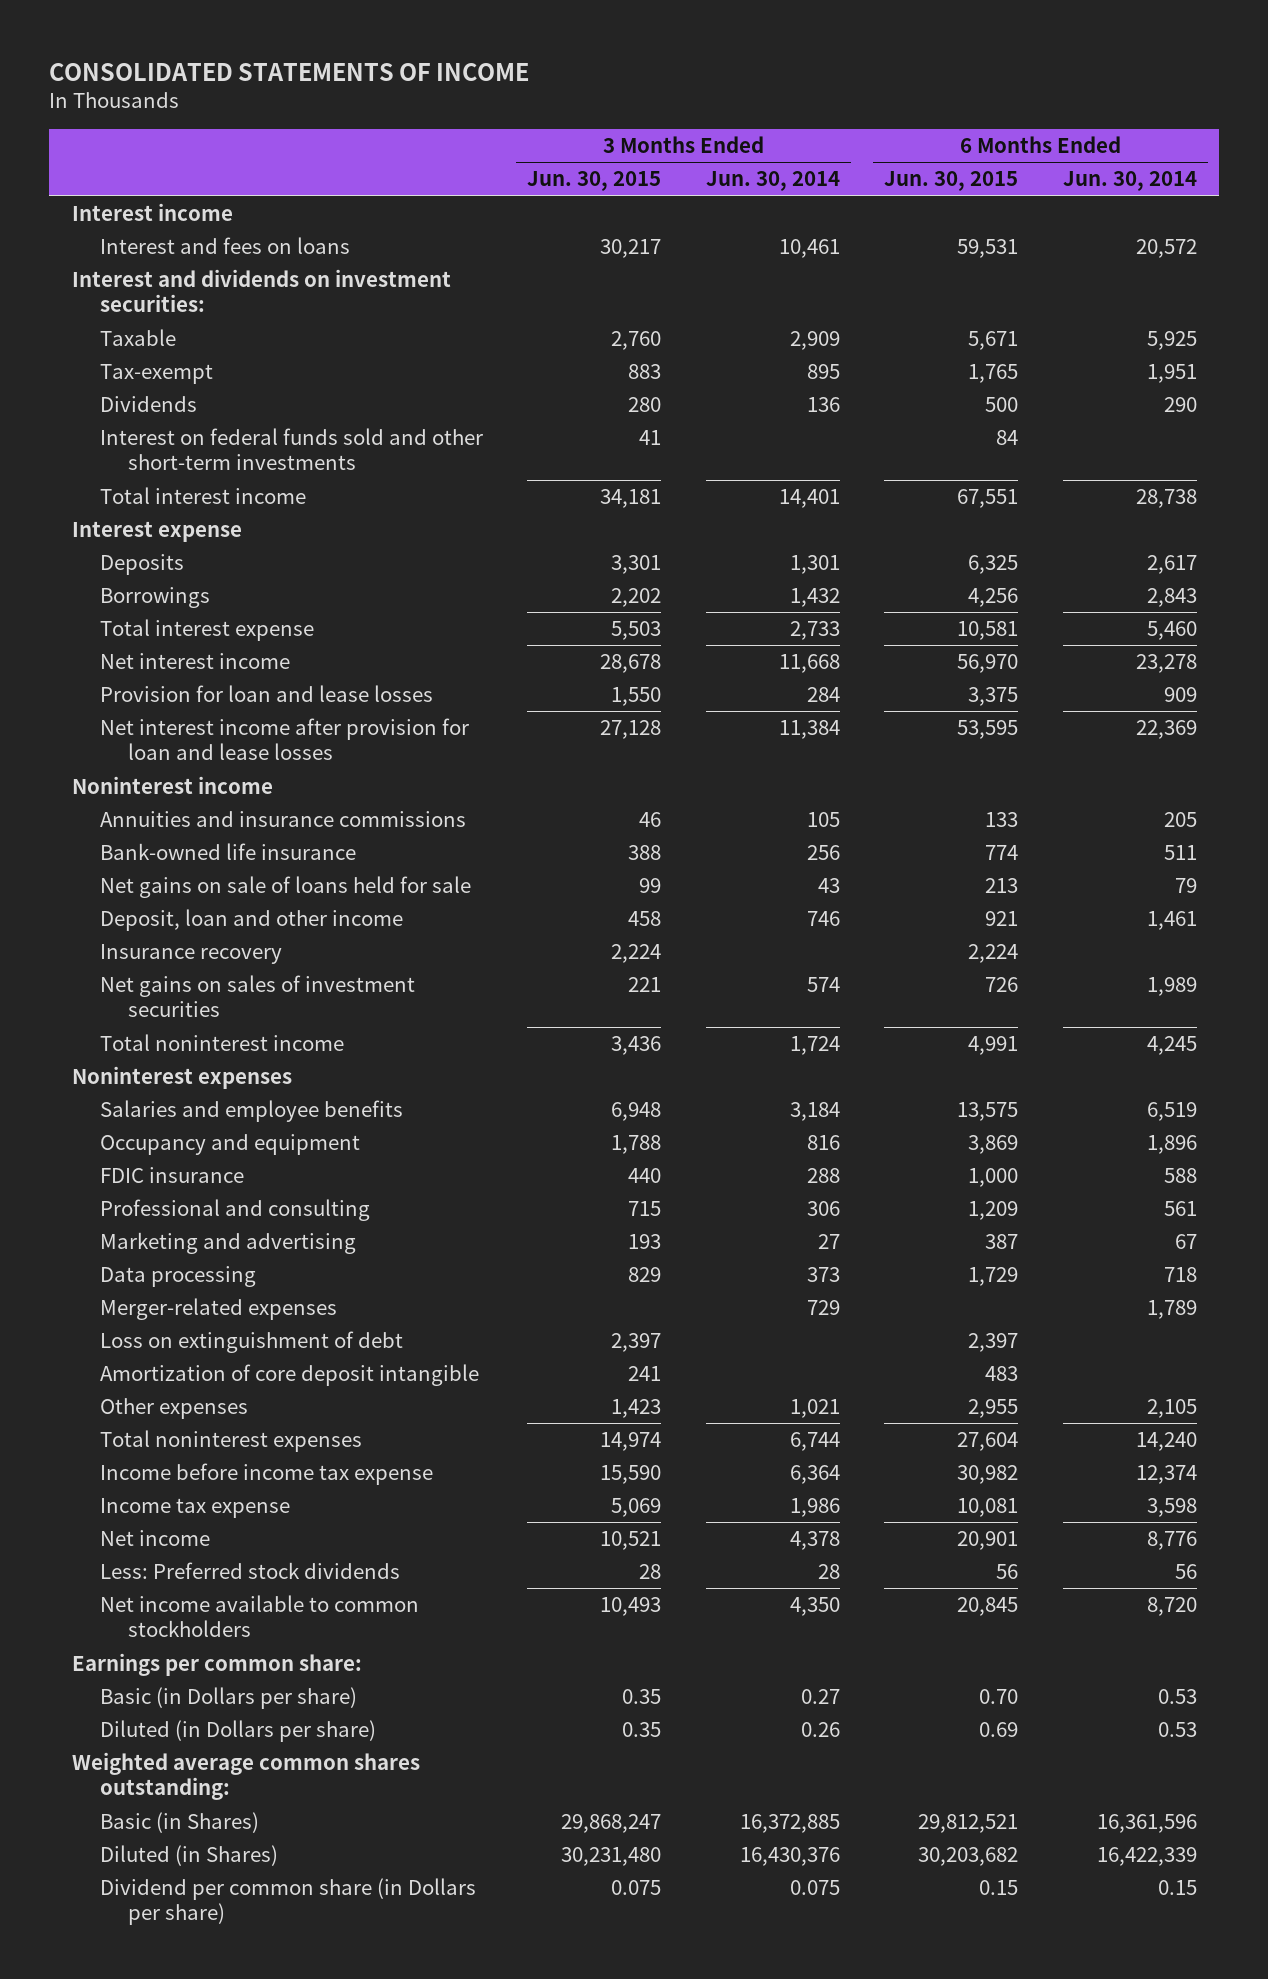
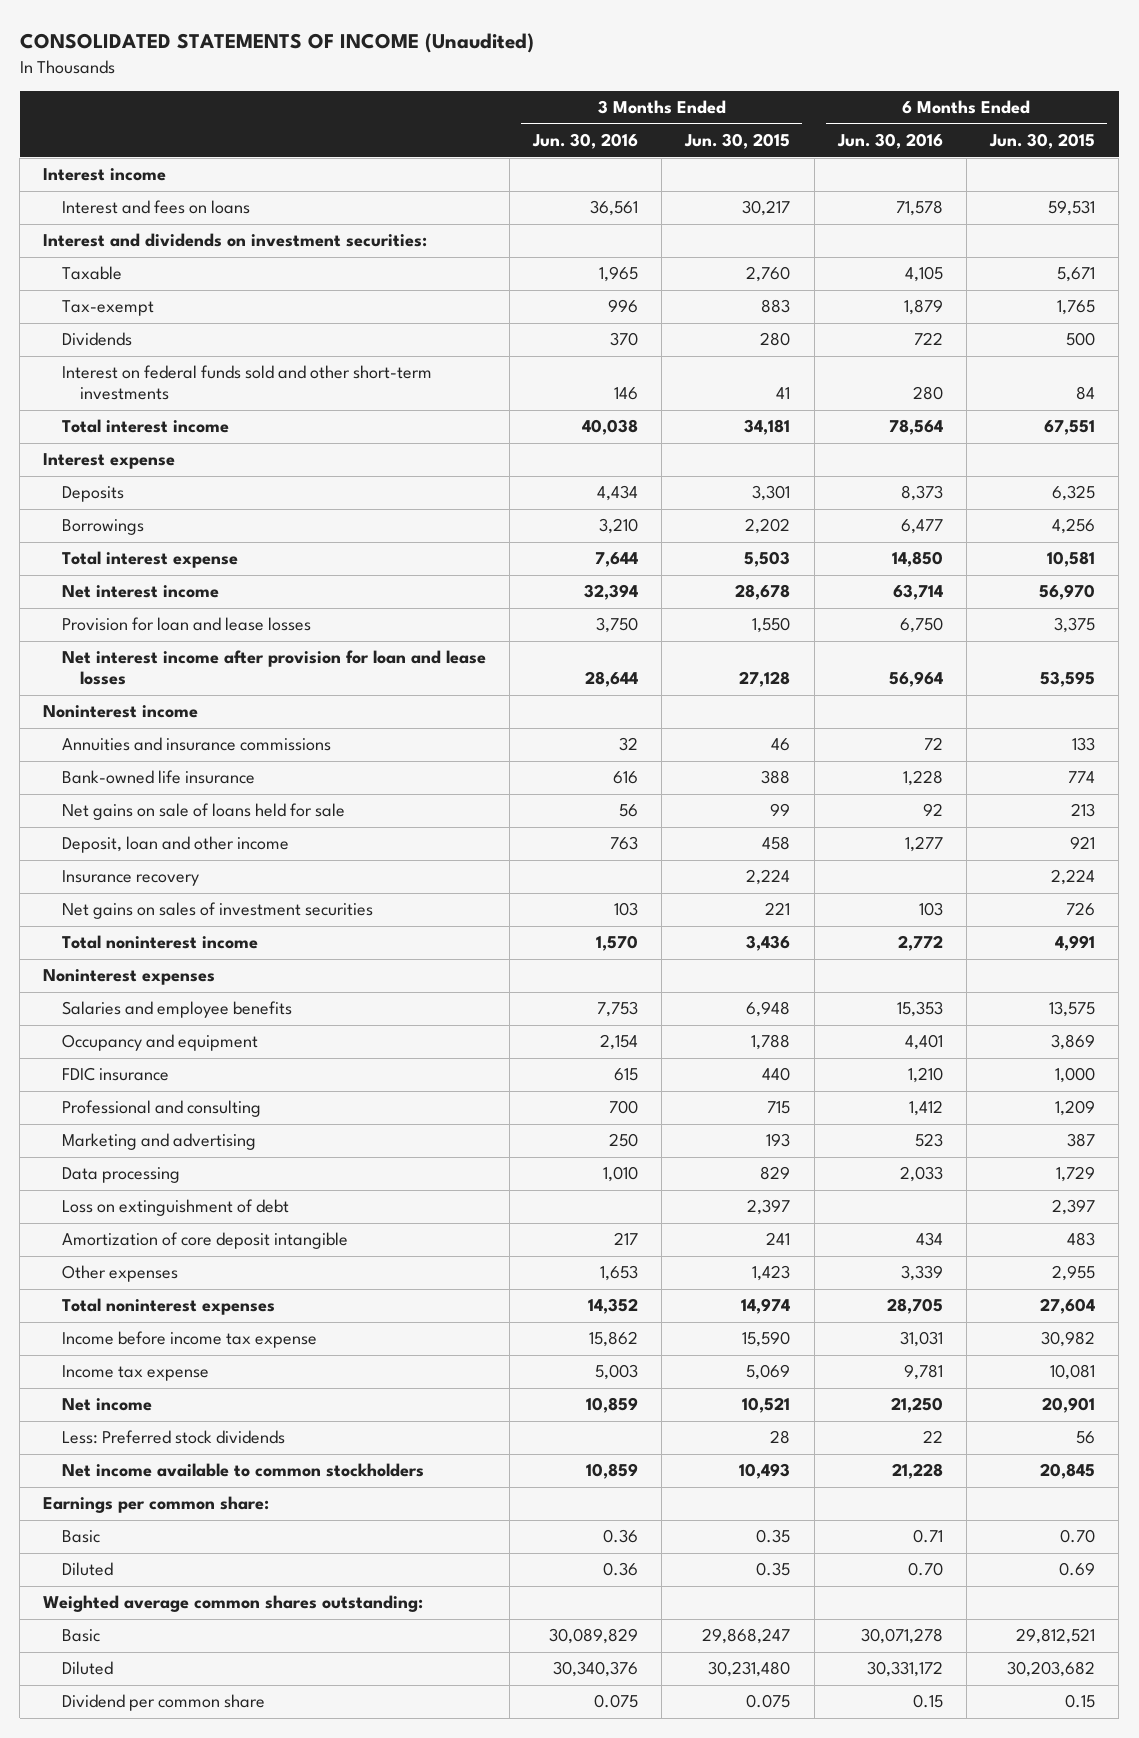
- CONSOLIDATED STATEMENTS OF INCOME
+ CONSOLIDATED STATEMENTS OF INCOME (Unaudited)
- | 3 Months Ended Jun. 30, 2015 | 3 Months Ended Jun. 30, 2014 | 6 Months Ended Jun. 30, 2015 | 6 Months Ended Jun. 30, 2014
+ | 3 Months Ended Jun. 30, 2016 | 3 Months Ended Jun. 30, 2015 | 6 Months Ended Jun. 30, 2016 | 6 Months Ended Jun. 30, 2015
- Merger-related expenses | | 729 | | 1,789
- Basic (in Dollars per share) | 0.35 | 0.27 | 0.70 | 0.53
- Diluted (in Dollars per share) | 0.35 | 0.26 | 0.69 | 0.53
+ Basic | 0.36 | 0.35 | 0.71 | 0.70
+ Diluted | 0.36 | 0.35 | 0.70 | 0.69
- Basic (in Shares) | 29,868,247 | 16,372,885 | 29,812,521 | 16,361,596
- Diluted (in Shares) | 30,231,480 | 16,430,376 | 30,203,682 | 16,422,339
- Dividend per common share (in Dollars per share) | 0.075 | 0.075 | 0.15 | 0.15
+ Basic | 30,089,829 | 29,868,247 | 30,071,278 | 29,812,521
+ Diluted | 30,340,376 | 30,231,480 | 30,331,172 | 30,203,682
+ Dividend per common share | 0.075 | 0.075 | 0.15 | 0.15

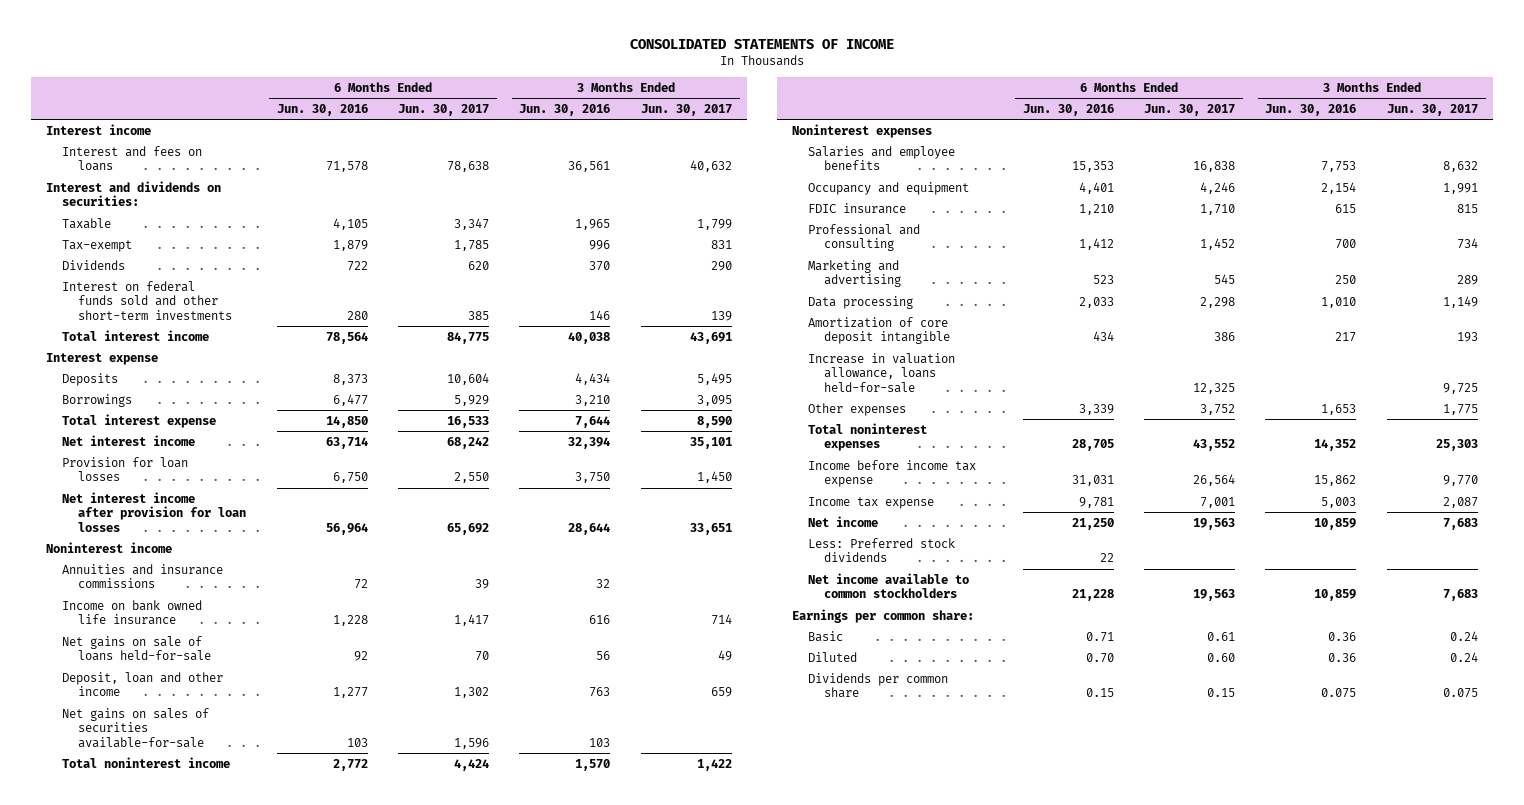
- CONSOLIDATED STATEMENTS OF INCOME (Unaudited)
+ CONSOLIDATED STATEMENTS OF INCOME
- | 3 Months Ended Jun. 30, 2016 | 3 Months Ended Jun. 30, 2015 | 6 Months Ended Jun. 30, 2016 | 6 Months Ended Jun. 30, 2015
+ | 6 Months Ended Jun. 30, 2016 | 6 Months Ended Jun. 30, 2017 | 3 Months Ended Jun. 30, 2016 | 3 Months Ended Jun. 30, 2017
- Interest and dividends on investment securities:
+ Interest and dividends on securities:
- Provision for loan and lease losses | 3,750 | 1,550 | 6,750 | 3,375
- Net interest income after provision for loan and lease losses | 28,644 | 27,128 | 56,964 | 53,595
+ Provision for loan losses | 6,750 | 2,550 | 3,750 | 1,450
+ Net interest income after provision for loan losses | 56,964 | 65,692 | 28,644 | 33,651
- Bank-owned life insurance | 616 | 388 | 1,228 | 774
- Net gains on sale of loans held for sale | 56 | 99 | 92 | 213
+ Income on bank owned life insurance | 1,228 | 1,417 | 616 | 714
+ Net gains on sale of loans held-for-sale | 92 | 70 | 56 | 49
- Insurance recovery | | 2,224 | | 2,224
- Net gains on sales of investment securities | 103 | 221 | 103 | 726
+ Net gains on sales of securities available-for-sale | 103 | 1,596 | 103 |
- Loss on extinguishment of debt | | 2,397 | | 2,397
+ Increase in valuation allowance, loans held-for-sale | | 12,325 | | 9,725
- Weighted average common shares outstanding:
- Basic | 30,089,829 | 29,868,247 | 30,071,278 | 29,812,521
- Diluted | 30,340,376 | 30,231,480 | 30,331,172 | 30,203,682
- Dividend per common share | 0.075 | 0.075 | 0.15 | 0.15
+ Dividends per common share | 0.15 | 0.15 | 0.075 | 0.075

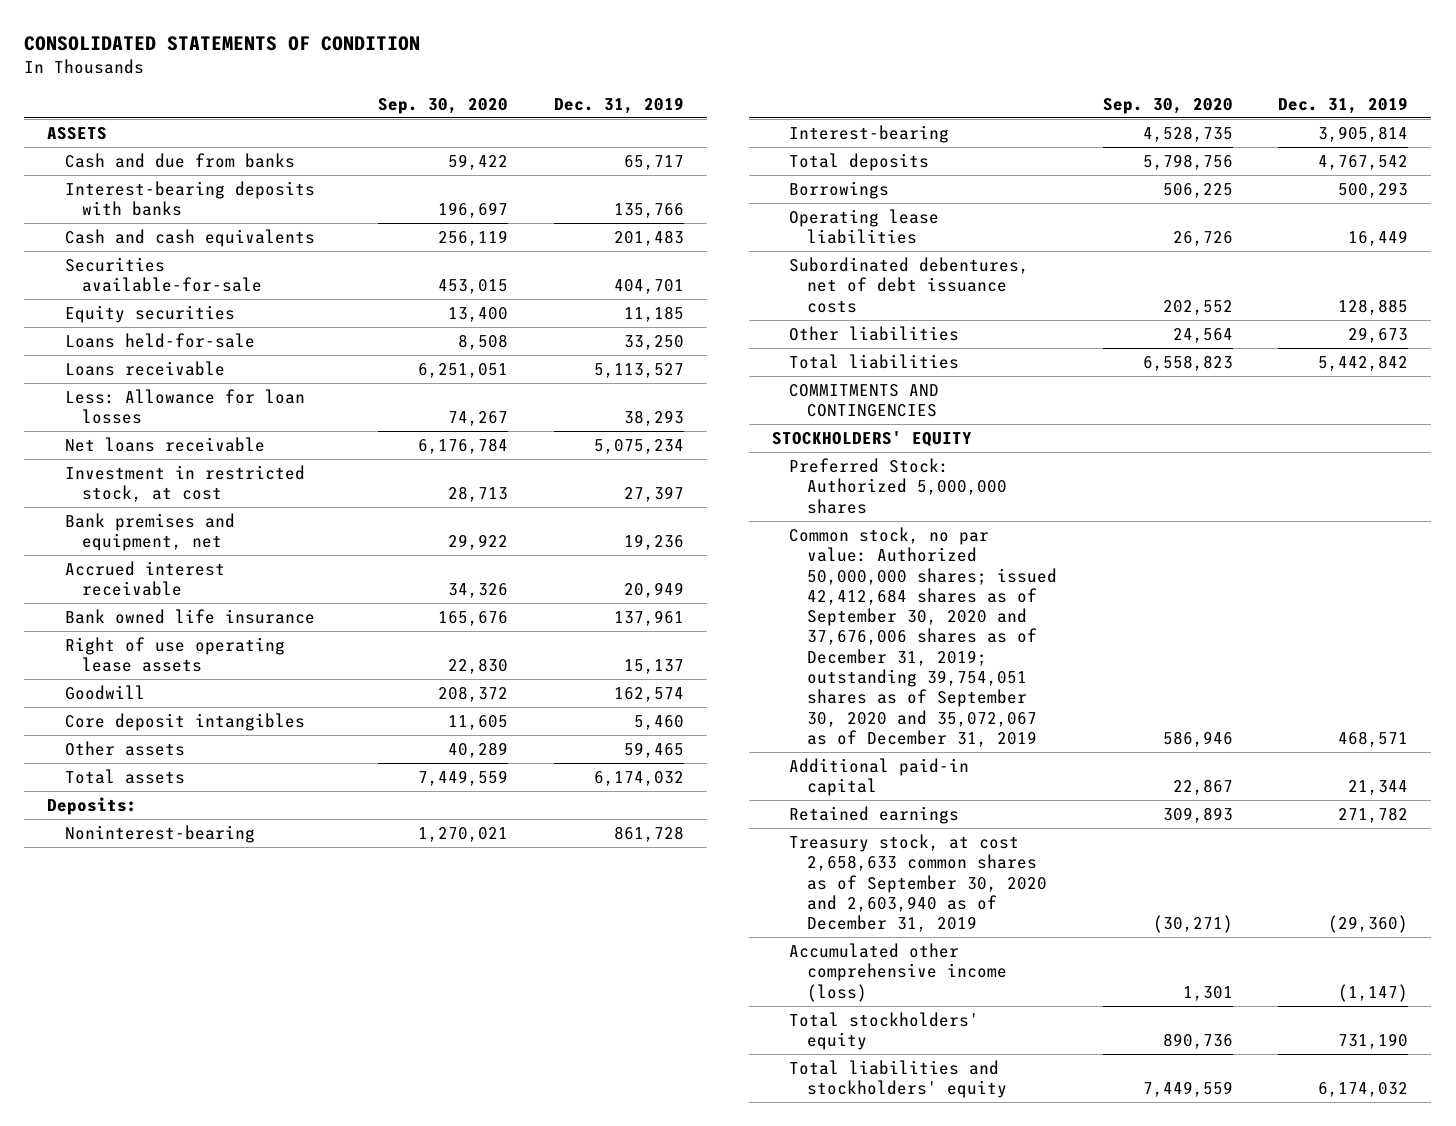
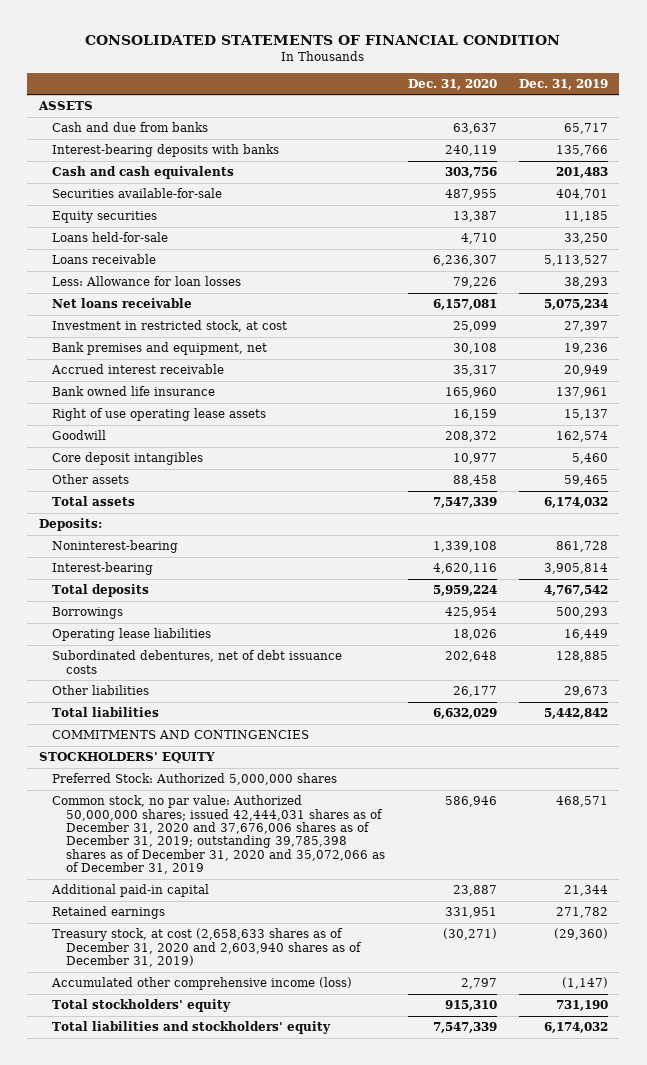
- CONSOLIDATED STATEMENTS OF CONDITION
+ CONSOLIDATED STATEMENTS OF FINANCIAL CONDITION
- | Sep. 30, 2020 | Dec. 31, 2019
+ | Dec. 31, 2020 | Dec. 31, 2019
- Common stock, no par value: Authorized 50,000,000 shares; issued 42,412,684 shares as of September 30, 2020 and 37,676,006 shares as of December 31, 2019; outstanding 39,754,051 shares as of September 30, 2020 and 35,072,067 as of December 31, 2019 | 586,946 | 468,571
+ Common stock, no par value: Authorized 50,000,000 shares; issued 42,444,031 shares as of December 31, 2020 and 37,676,006 shares as of December 31, 2019; outstanding 39,785,398 shares as of December 31, 2020 and 35,072,066 as of December 31, 2019 | 586,946 | 468,571
- Treasury stock, at cost 2,658,633 common shares as of September 30, 2020 and 2,603,940 as of December 31, 2019 | (30,271) | (29,360)
+ Treasury stock, at cost (2,658,633 shares as of December 31, 2020 and 2,603,940 shares as of December 31, 2019) | (30,271) | (29,360)

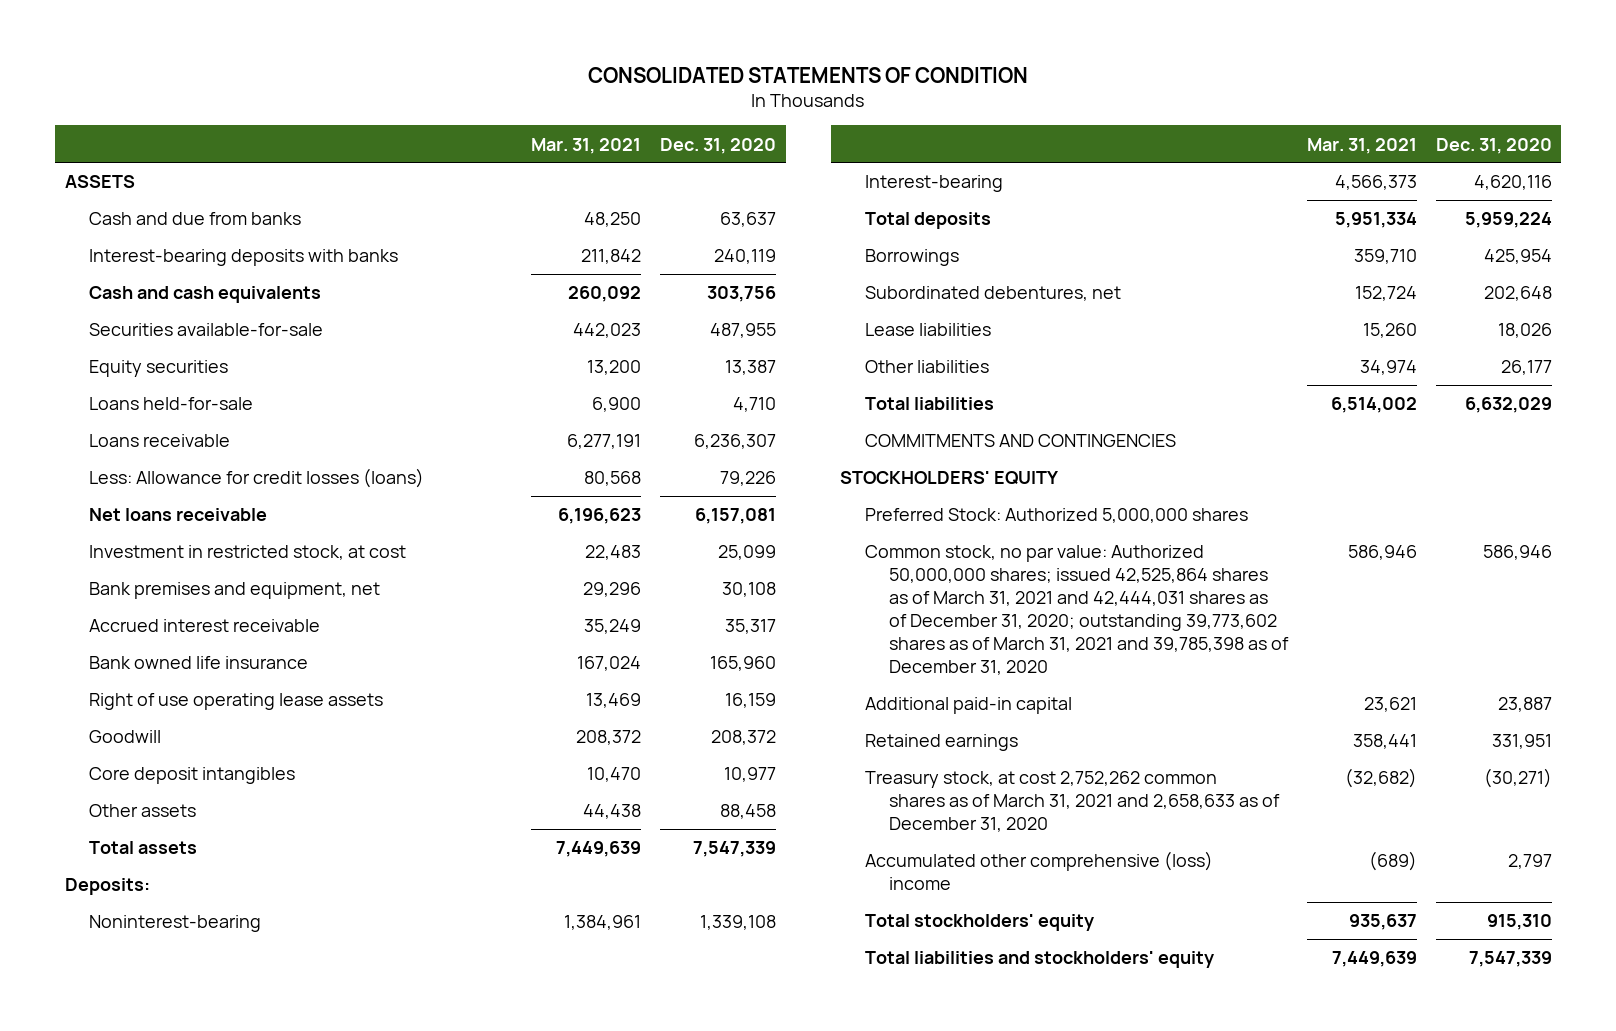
- CONSOLIDATED STATEMENTS OF FINANCIAL CONDITION
+ CONSOLIDATED STATEMENTS OF CONDITION
- | Dec. 31, 2020 | Dec. 31, 2019
+ | Mar. 31, 2021 | Dec. 31, 2020
- Less: Allowance for loan losses | 79,226 | 38,293
+ Less: Allowance for credit losses (loans) | 80,568 | 79,226
- Operating lease liabilities | 18,026 | 16,449
- Subordinated debentures, net of debt issuance costs | 202,648 | 128,885
+ Subordinated debentures, net | 152,724 | 202,648
+ Lease liabilities | 15,260 | 18,026
- Common stock, no par value: Authorized 50,000,000 shares; issued 42,444,031 shares as of December 31, 2020 and 37,676,006 shares as of December 31, 2019; outstanding 39,785,398 shares as of December 31, 2020 and 35,072,066 as of December 31, 2019 | 586,946 | 468,571
+ Common stock, no par value: Authorized 50,000,000 shares; issued 42,525,864 shares as of March 31, 2021 and 42,444,031 shares as of December 31, 2020; outstanding 39,773,602 shares as of March 31, 2021 and 39,785,398 as of December 31, 2020 | 586,946 | 586,946
- Treasury stock, at cost (2,658,633 shares as of December 31, 2020 and 2,603,940 shares as of December 31, 2019) | (30,271) | (29,360)
- Accumulated other comprehensive income (loss) | 2,797 | (1,147)
+ Treasury stock, at cost 2,752,262 common shares as of March 31, 2021 and 2,658,633 as of December 31, 2020 | (32,682) | (30,271)
+ Accumulated other comprehensive (loss) income | (689) | 2,797

